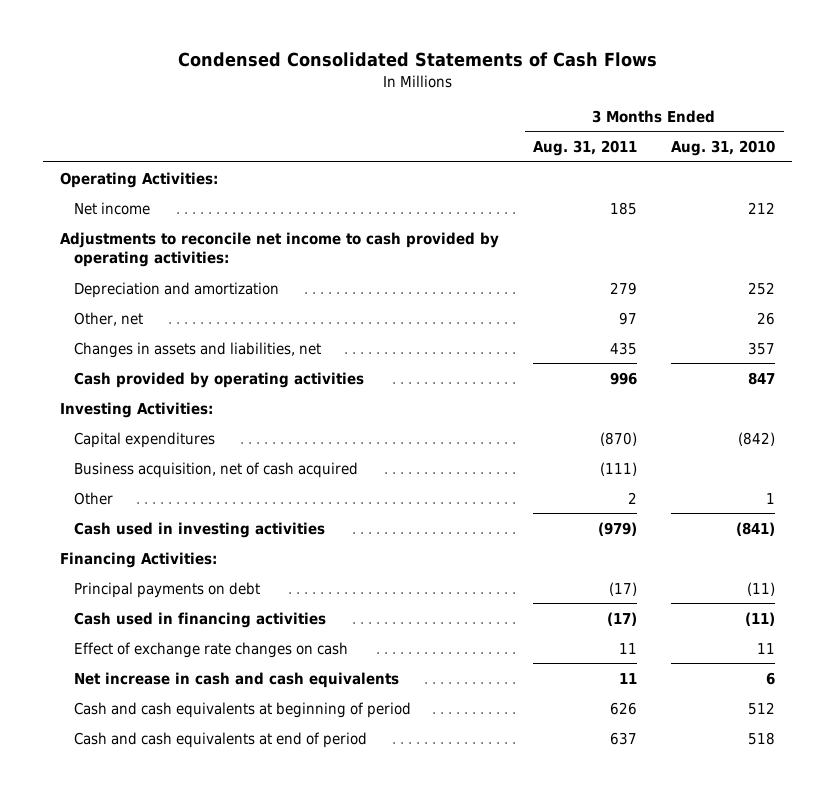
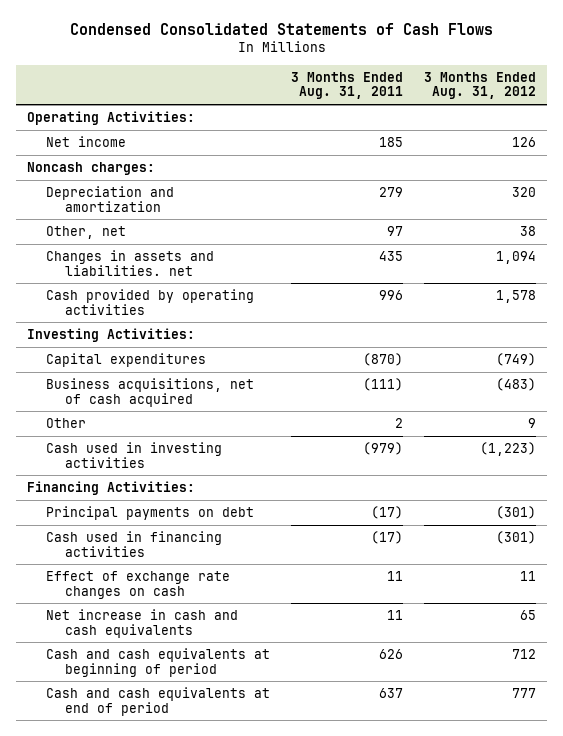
- | 3 Months Ended Aug. 31, 2011 | 3 Months Ended Aug. 31, 2010
+ | 3 Months Ended Aug. 31, 2011 | 3 Months Ended Aug. 31, 2012
- Adjustments to reconcile net income to cash provided by operating activities:
+ Noncash charges:
- Changes in assets and liabilities, net | 435 | 357
+ Changes in assets and liabilities. net | 435 | 1,094
- Business acquisition, net of cash acquired | (111) |
+ Business acquisitions, net of cash acquired | (111) | (483)

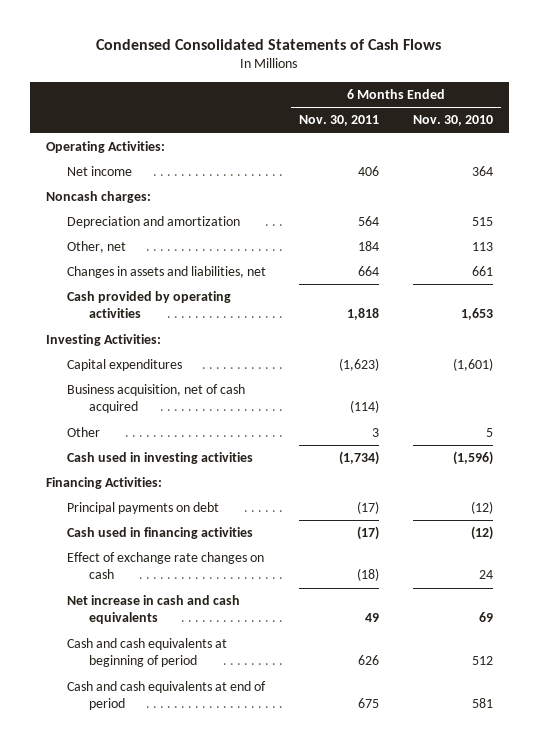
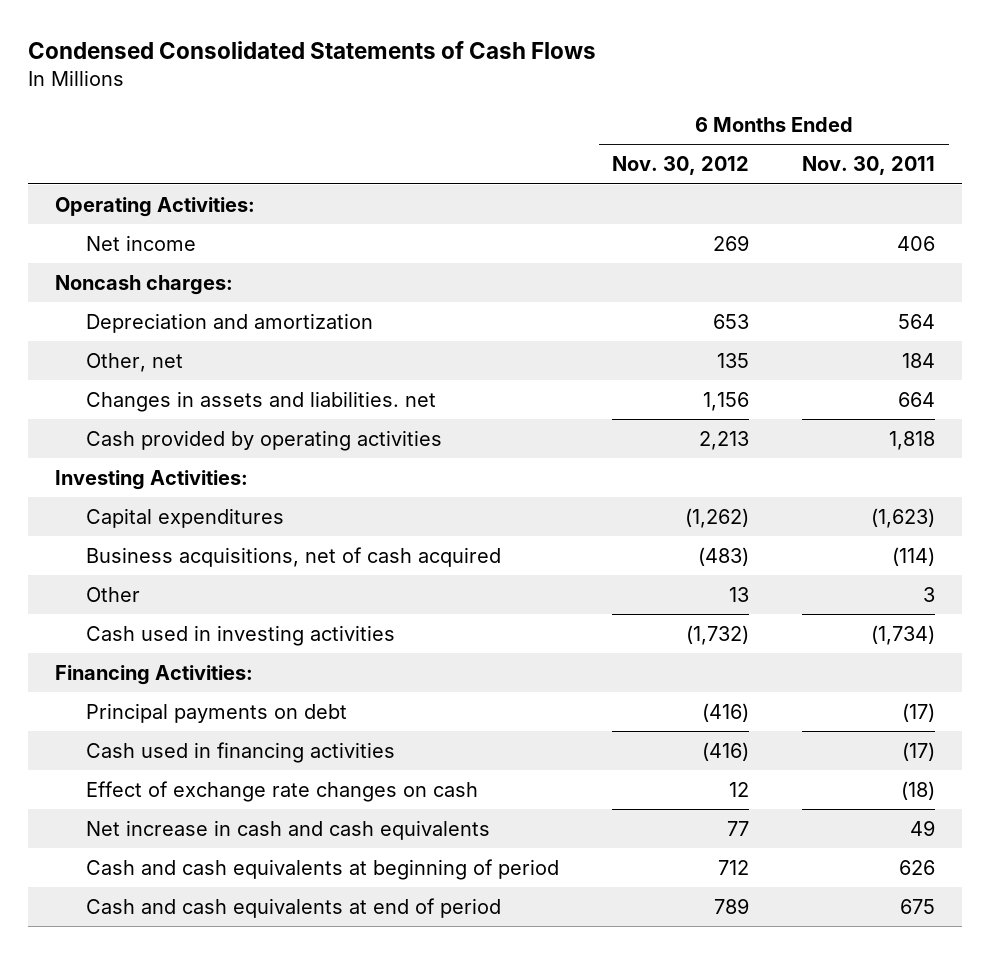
- | 6 Months Ended Nov. 30, 2011 | 6 Months Ended Nov. 30, 2010
+ | 6 Months Ended Nov. 30, 2012 | 6 Months Ended Nov. 30, 2011
- Changes in assets and liabilities, net | 664 | 661
+ Changes in assets and liabilities. net | 1,156 | 664
- Business acquisition, net of cash acquired | (114) |
+ Business acquisitions, net of cash acquired | (483) | (114)

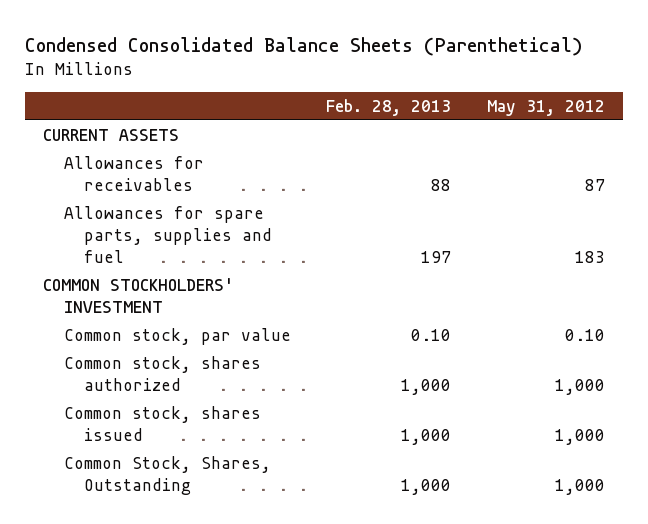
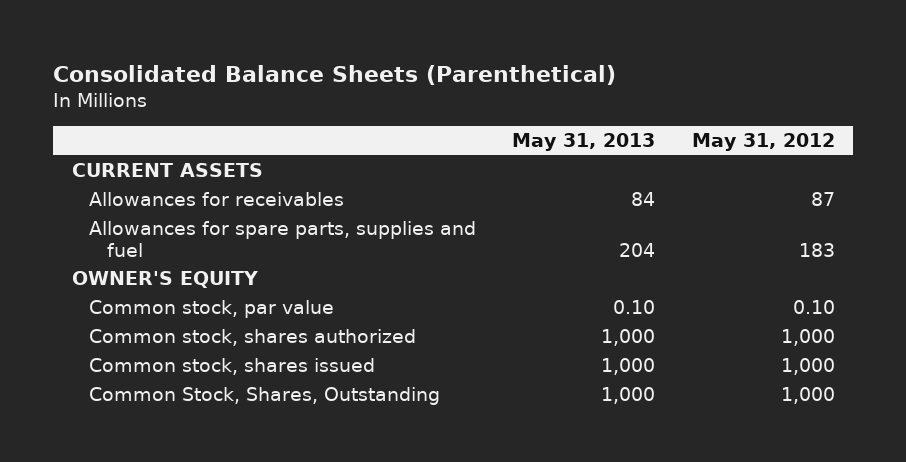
- Condensed Consolidated Balance Sheets (Parenthetical)
+ Consolidated Balance Sheets (Parenthetical)
- | Feb. 28, 2013 | May 31, 2012
+ | May 31, 2013 | May 31, 2012
- COMMON STOCKHOLDERS' INVESTMENT
+ OWNER'S EQUITY

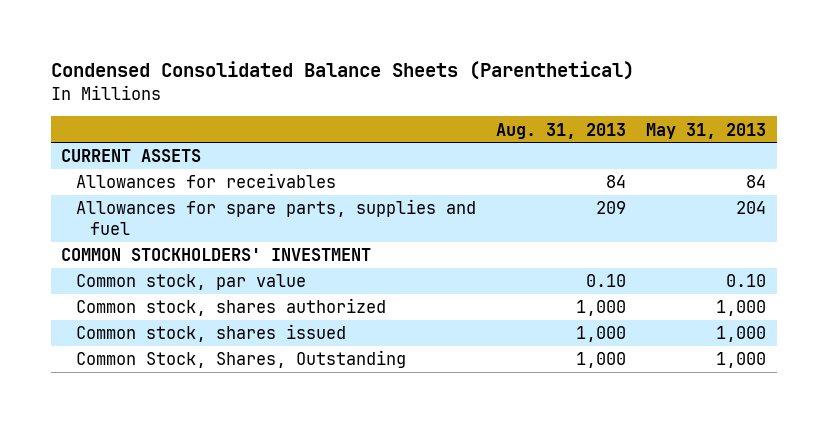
- Consolidated Balance Sheets (Parenthetical)
+ Condensed Consolidated Balance Sheets (Parenthetical)
- | May 31, 2013 | May 31, 2012
+ | Aug. 31, 2013 | May 31, 2013
- OWNER'S EQUITY
+ COMMON STOCKHOLDERS' INVESTMENT

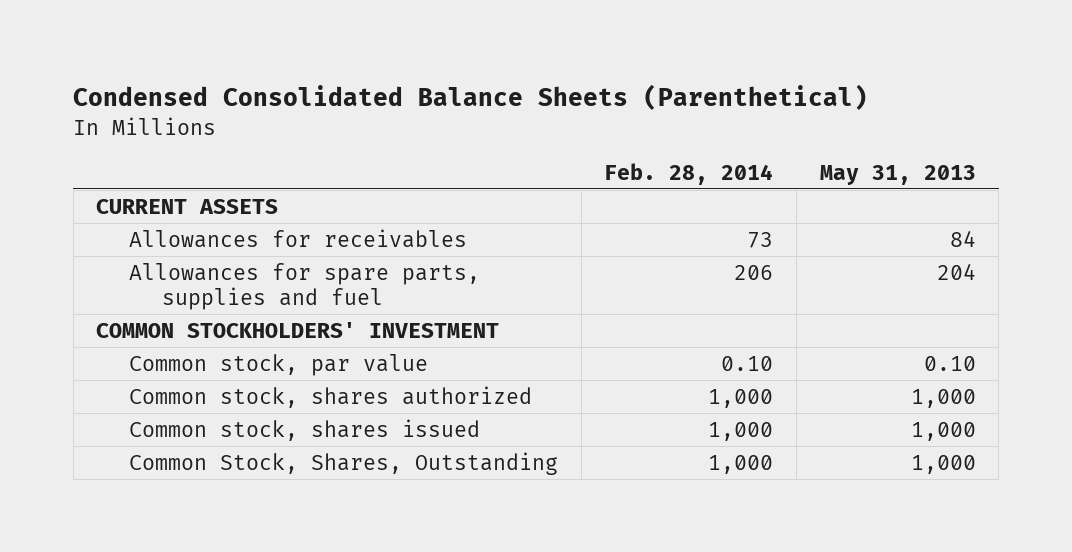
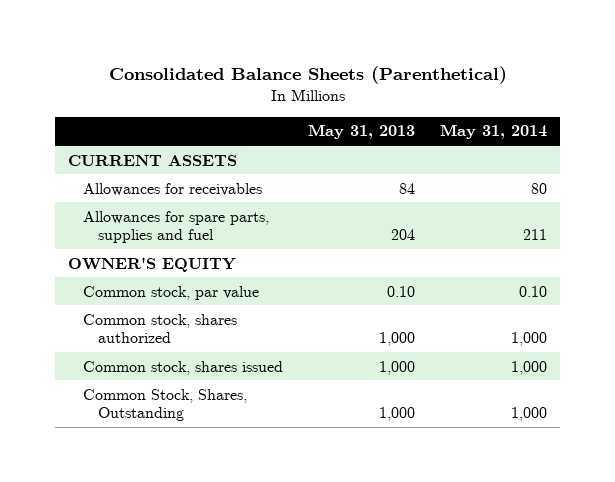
- Condensed Consolidated Balance Sheets (Parenthetical)
+ Consolidated Balance Sheets (Parenthetical)
- | Feb. 28, 2014 | May 31, 2013
+ | May 31, 2013 | May 31, 2014
- COMMON STOCKHOLDERS' INVESTMENT
+ OWNER'S EQUITY

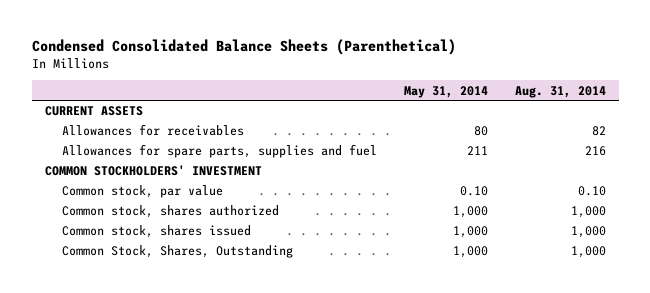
- Consolidated Balance Sheets (Parenthetical)
+ Condensed Consolidated Balance Sheets (Parenthetical)
- | May 31, 2013 | May 31, 2014
+ | May 31, 2014 | Aug. 31, 2014
- OWNER'S EQUITY
+ COMMON STOCKHOLDERS' INVESTMENT

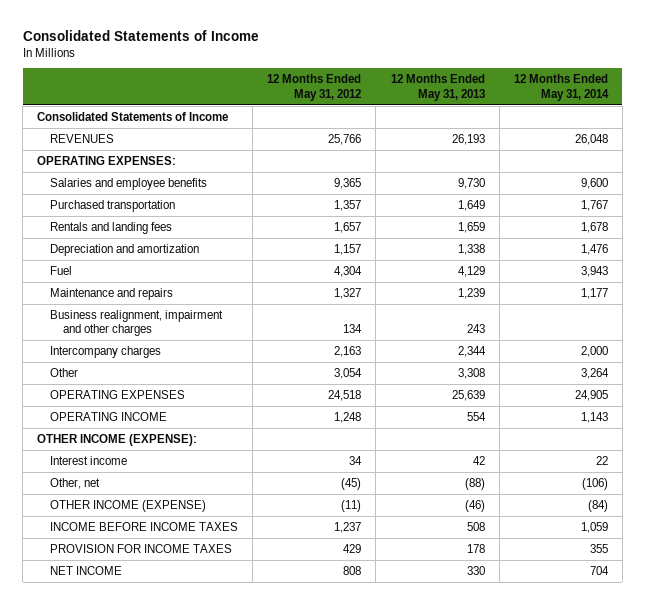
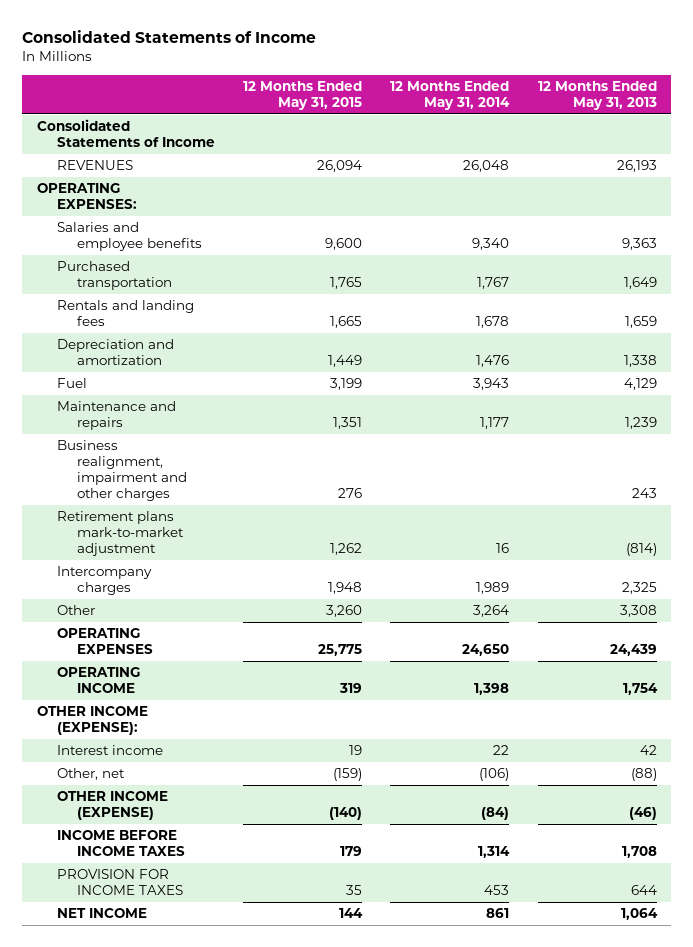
- | 12 Months Ended May 31, 2012 | 12 Months Ended May 31, 2013 | 12 Months Ended May 31, 2014
+ | 12 Months Ended May 31, 2015 | 12 Months Ended May 31, 2014 | 12 Months Ended May 31, 2013
- Salaries and employee benefits | 9,365 | 9,730 | 9,600
+ Salaries and employee benefits | 9,600 | 9,340 | 9,363
- Intercompany charges | 2,163 | 2,344 | 2,000
+ Retirement plans mark-to-market adjustment | 1,262 | 16 | (814)
+ Intercompany charges | 1,948 | 1,989 | 2,325
- OPERATING EXPENSES | 24,518 | 25,639 | 24,905
- OPERATING INCOME | 1,248 | 554 | 1,143
+ OPERATING EXPENSES | 25,775 | 24,650 | 24,439
+ OPERATING INCOME | 319 | 1,398 | 1,754
- INCOME BEFORE INCOME TAXES | 1,237 | 508 | 1,059
- PROVISION FOR INCOME TAXES | 429 | 178 | 355
- NET INCOME | 808 | 330 | 704
+ INCOME BEFORE INCOME TAXES | 179 | 1,314 | 1,708
+ PROVISION FOR INCOME TAXES | 35 | 453 | 644
+ NET INCOME | 144 | 861 | 1,064

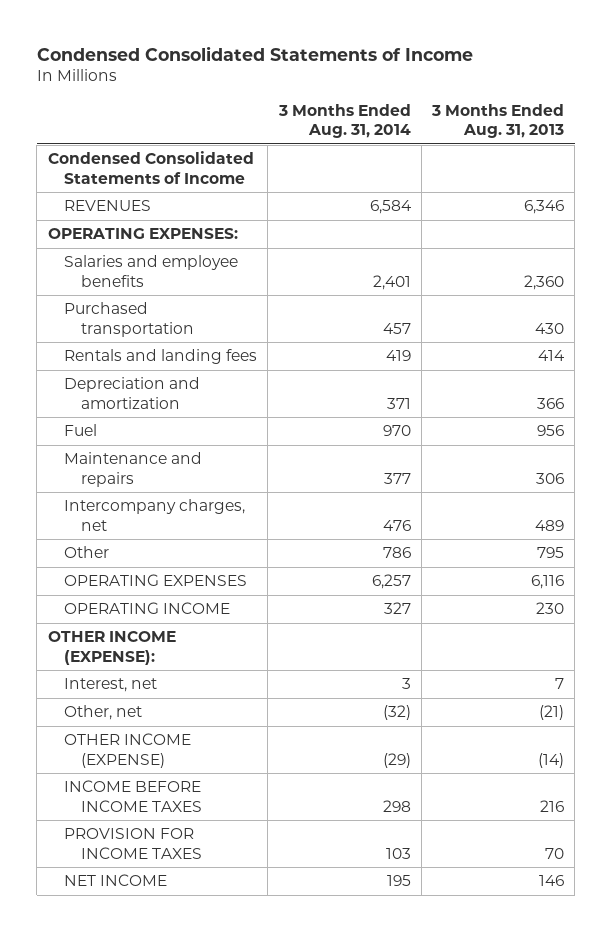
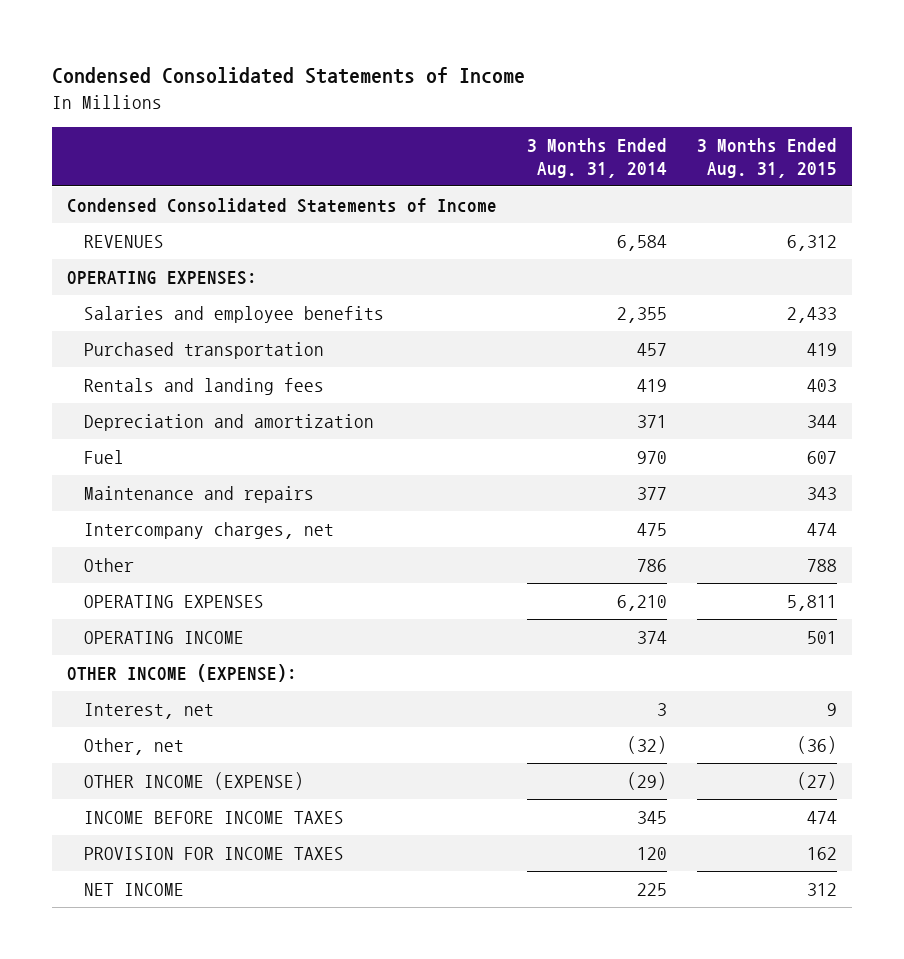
- | 3 Months Ended Aug. 31, 2014 | 3 Months Ended Aug. 31, 2013
+ | 3 Months Ended Aug. 31, 2014 | 3 Months Ended Aug. 31, 2015
- Salaries and employee benefits | 2,401 | 2,360
+ Salaries and employee benefits | 2,355 | 2,433
- Intercompany charges, net | 476 | 489
+ Intercompany charges, net | 475 | 474
- OPERATING EXPENSES | 6,257 | 6,116
- OPERATING INCOME | 327 | 230
+ OPERATING EXPENSES | 6,210 | 5,811
+ OPERATING INCOME | 374 | 501
- INCOME BEFORE INCOME TAXES | 298 | 216
- PROVISION FOR INCOME TAXES | 103 | 70
- NET INCOME | 195 | 146
+ INCOME BEFORE INCOME TAXES | 345 | 474
+ PROVISION FOR INCOME TAXES | 120 | 162
+ NET INCOME | 225 | 312

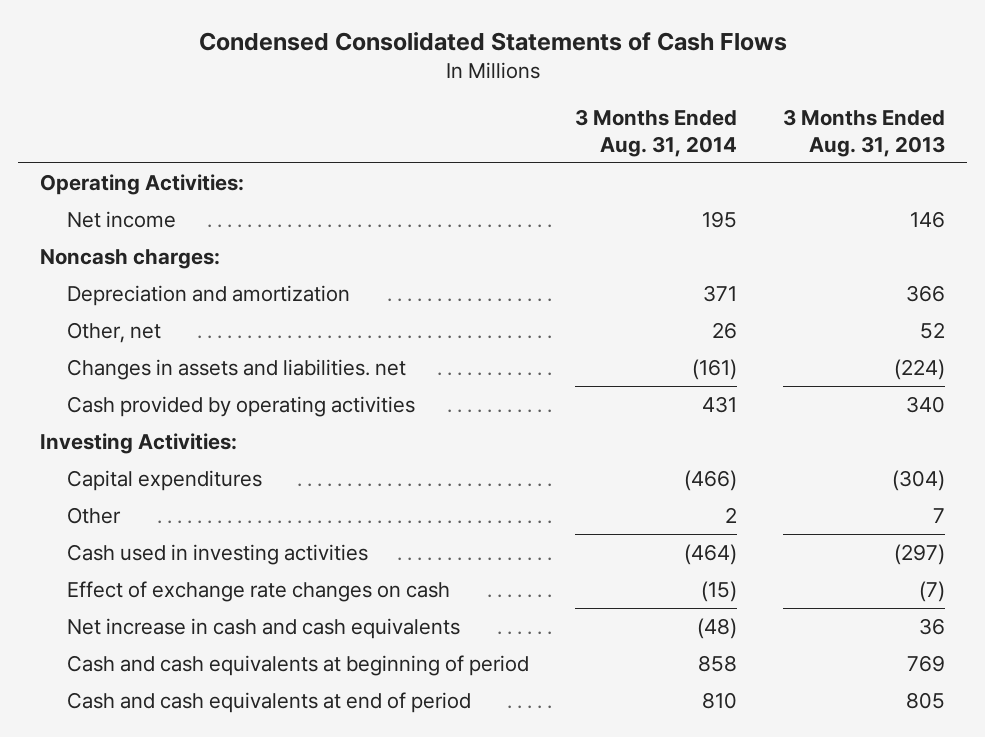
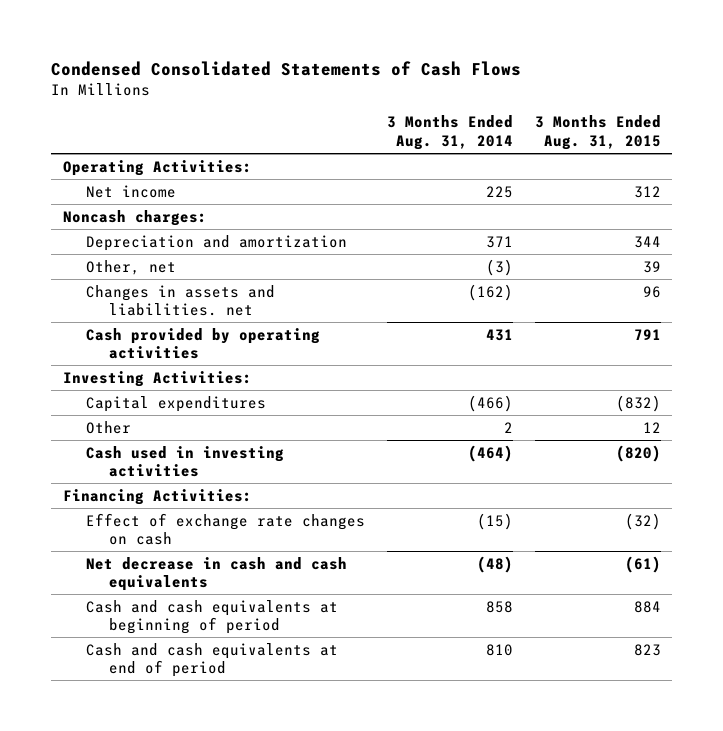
- | 3 Months Ended Aug. 31, 2014 | 3 Months Ended Aug. 31, 2013
+ | 3 Months Ended Aug. 31, 2014 | 3 Months Ended Aug. 31, 2015
- Net income | 195 | 146
+ Net income | 225 | 312
- Other, net | 26 | 52
- Changes in assets and liabilities. net | (161) | (224)
+ Other, net | (3) | 39
+ Changes in assets and liabilities. net | (162) | 96
+ Financing Activities:
- Net increase in cash and cash equivalents | (48) | 36
+ Net decrease in cash and cash equivalents | (48) | (61)

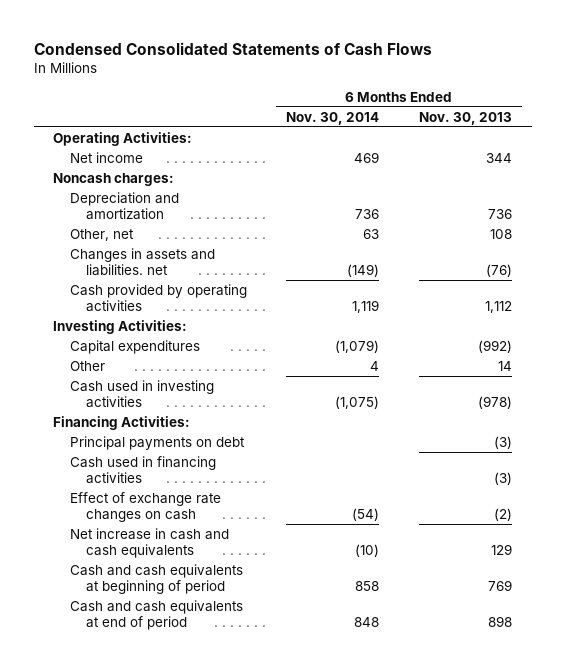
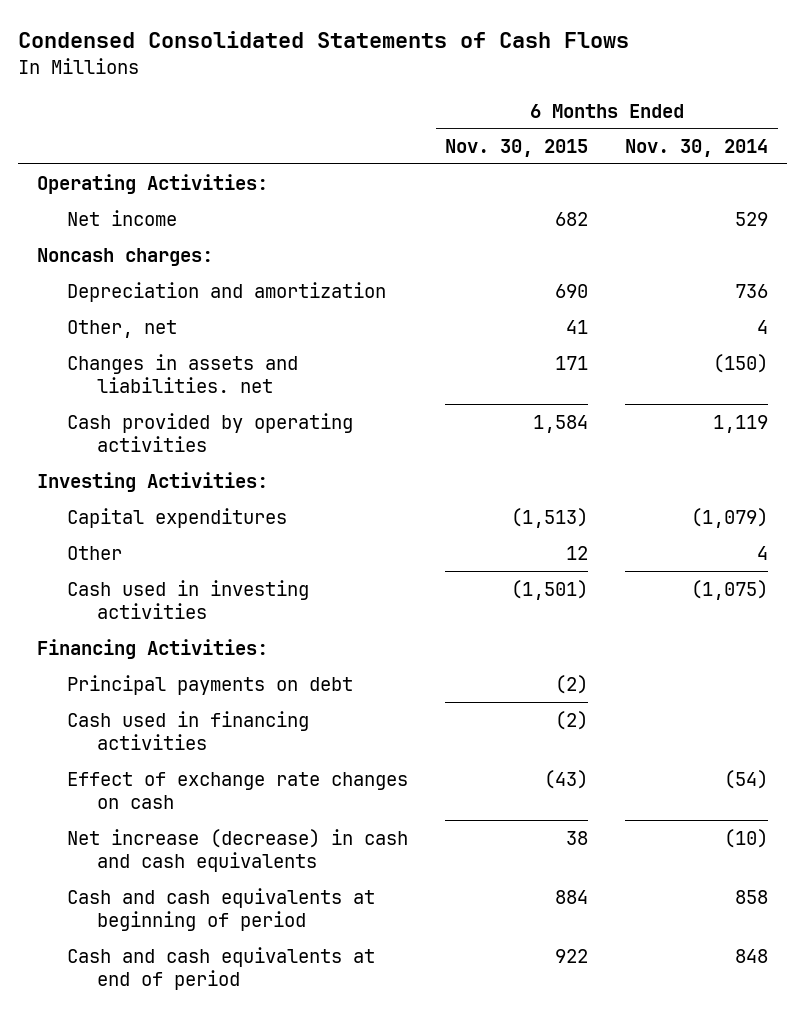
- | 6 Months Ended Nov. 30, 2014 | 6 Months Ended Nov. 30, 2013
+ | 6 Months Ended Nov. 30, 2015 | 6 Months Ended Nov. 30, 2014
- Net income | 469 | 344
+ Net income | 682 | 529
- Other, net | 63 | 108
- Changes in assets and liabilities. net | (149) | (76)
+ Other, net | 41 | 4
+ Changes in assets and liabilities. net | 171 | (150)
- Net increase in cash and cash equivalents | (10) | 129
+ Net increase (decrease) in cash and cash equivalents | 38 | (10)

